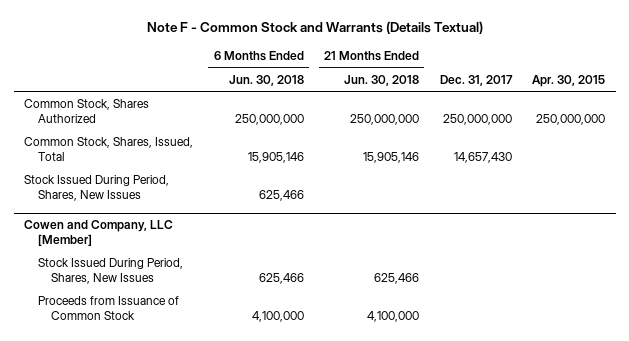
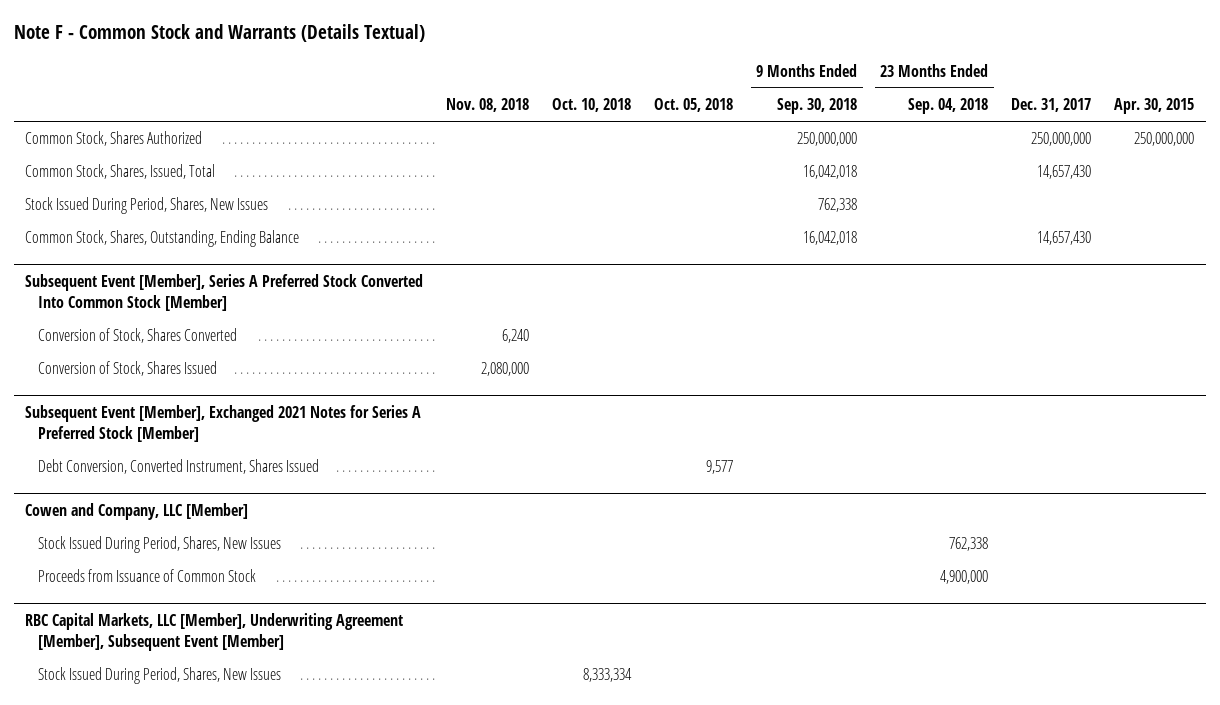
- | 6 Months Ended Jun. 30, 2018 | 21 Months Ended Jun. 30, 2018 | Dec. 31, 2017 | Apr. 30, 2015
+ | Nov. 08, 2018 | Oct. 10, 2018 | Oct. 05, 2018 | 9 Months Ended Sep. 30, 2018 | 23 Months Ended Sep. 04, 2018 | Dec. 31, 2017 | Apr. 30, 2015
+ Common Stock, Shares, Outstanding, Ending Balance | | | | 16,042,018 | | 14,657,430 |
+ Subsequent Event [Member], Series A Preferred Stock Converted Into Common Stock [Member]
+ Conversion of Stock, Shares Converted | 6,240 | | | | | |
+ Conversion of Stock, Shares Issued | 2,080,000 | | | | | |
+ Subsequent Event [Member], Exchanged 2021 Notes for Series A Preferred Stock [Member]
+ Debt Conversion, Converted Instrument, Shares Issued | | | 9,577 | | | |
+ RBC Capital Markets, LLC [Member], Underwriting Agreement [Member], Subsequent Event [Member]
+ Stock Issued During Period, Shares, New Issues | | 8,333,334 | | | | |

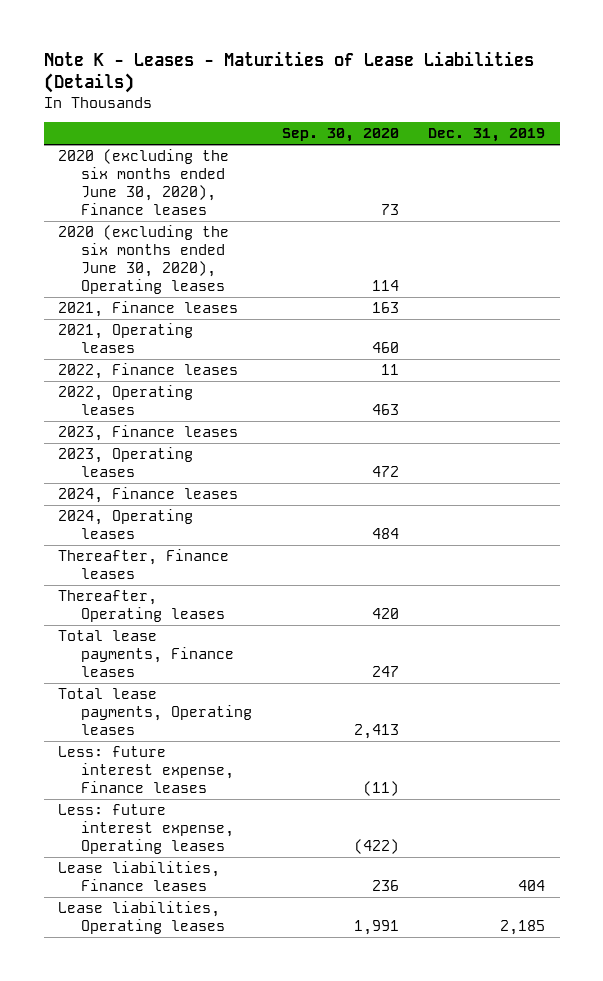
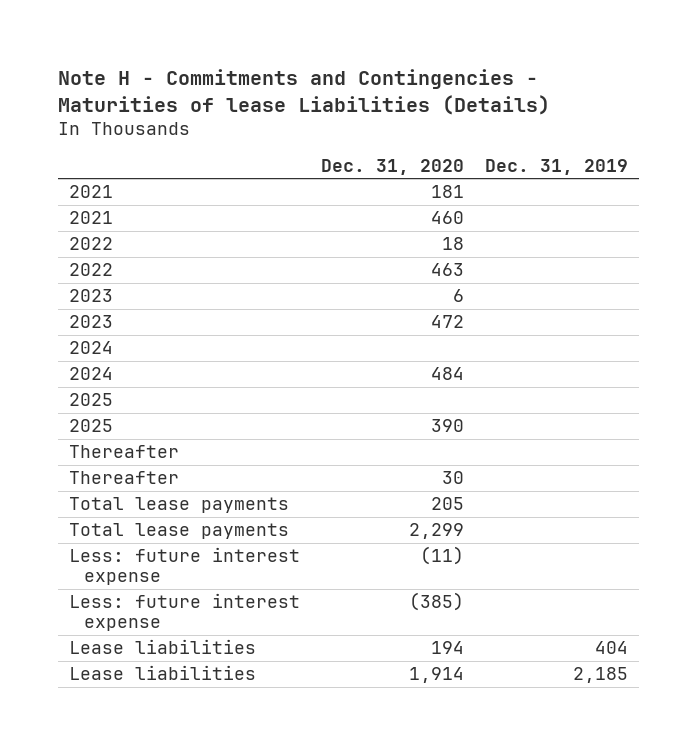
- Note K - Leases - Maturities of Lease Liabilities (Details)
+ Note H - Commitments and Contingencies - Maturities of lease Liabilities (Details)
- | Sep. 30, 2020 | Dec. 31, 2019
+ | Dec. 31, 2020 | Dec. 31, 2019
- 2020 (excluding the six months ended June 30, 2020), Finance leases | 73 |
- 2020 (excluding the six months ended June 30, 2020), Operating leases | 114 |
- 2021, Finance leases | 163 |
- 2021, Operating leases | 460 |
- 2022, Finance leases | 11 |
- 2022, Operating leases | 463 |
- 2023, Finance leases
- 2023, Operating leases | 472 |
- 2024, Finance leases
- 2024, Operating leases | 484 |
- Thereafter, Finance leases
- Thereafter, Operating leases | 420 |
- Total lease payments, Finance leases | 247 |
- Total lease payments, Operating leases | 2,413 |
- Less: future interest expense, Finance leases | (11) |
- Less: future interest expense, Operating leases | (422) |
- Lease liabilities, Finance leases | 236 | 404
- Lease liabilities, Operating leases | 1,991 | 2,185
+ 2021 | 181 |
+ 2021 | 460 |
+ 2022 | 18 |
+ 2022 | 463 |
+ 2023 | 6 |
+ 2023 | 472 |
+ 2024
+ 2024 | 484 |
+ 2025
+ 2025 | 390 |
+ Thereafter
+ Thereafter | 30 |
+ Total lease payments | 205 |
+ Total lease payments | 2,299 |
+ Less: future interest expense | (11) |
+ Less: future interest expense | (385) |
+ Lease liabilities | 194 | 404
+ Lease liabilities | 1,914 | 2,185

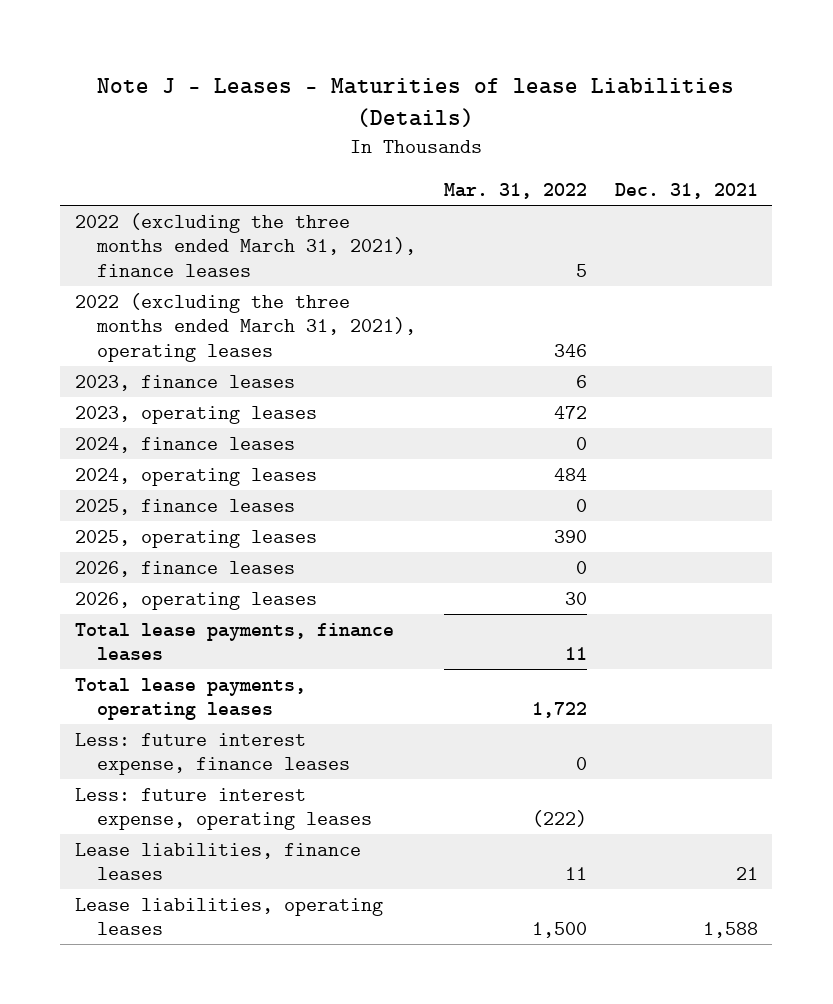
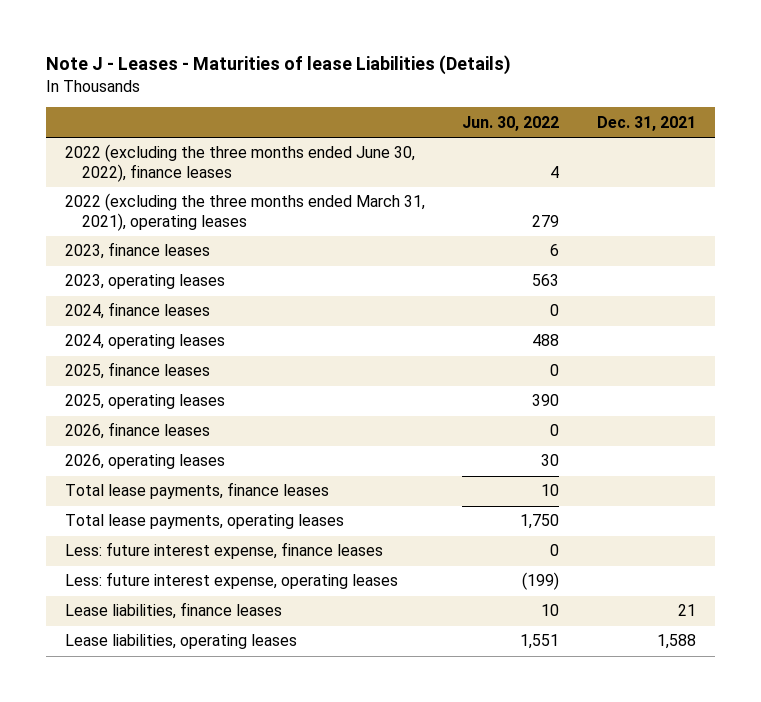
- | Mar. 31, 2022 | Dec. 31, 2021
+ | Jun. 30, 2022 | Dec. 31, 2021
- 2022 (excluding the three months ended March 31, 2021), finance leases | 5 |
+ 2022 (excluding the three months ended June 30, 2022), finance leases | 4 |

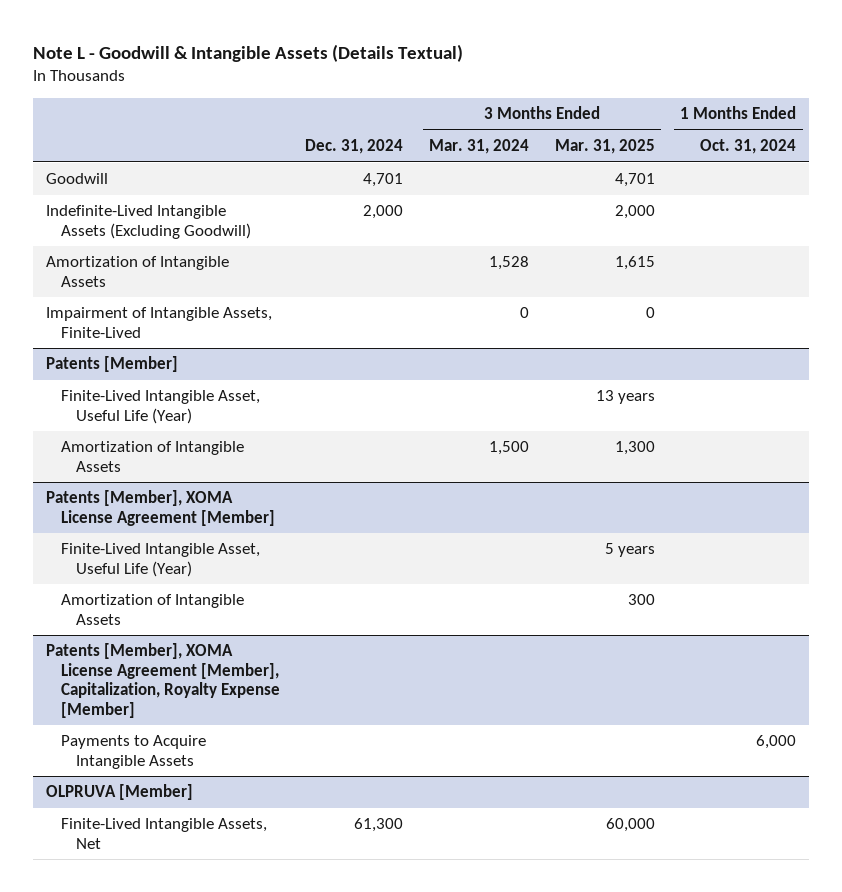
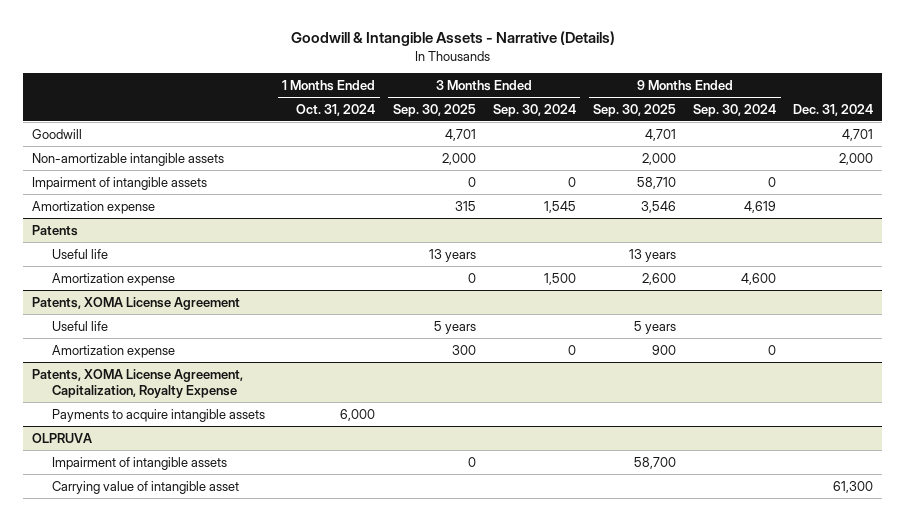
- Note L - Goodwill & Intangible Assets (Details Textual)
+ Goodwill & Intangible Assets - Narrative (Details)
- | Dec. 31, 2024 | 3 Months Ended Mar. 31, 2024 | 3 Months Ended Mar. 31, 2025 | 1 Months Ended Oct. 31, 2024
+ | 1 Months Ended Oct. 31, 2024 | 3 Months Ended Sep. 30, 2025 | 3 Months Ended Sep. 30, 2024 | 9 Months Ended Sep. 30, 2025 | 9 Months Ended Sep. 30, 2024 | Dec. 31, 2024
- Indefinite-Lived Intangible Assets (Excluding Goodwill) | 2,000 | | 2,000 |
- Amortization of Intangible Assets | | 1,528 | 1,615 |
- Impairment of Intangible Assets, Finite-Lived | | 0 | 0 |
- Patents [Member]
- Finite-Lived Intangible Asset, Useful Life (Year) | | | 13 years |
- Amortization of Intangible Assets | | 1,500 | 1,300 |
- Patents [Member], XOMA License Agreement [Member]
- Finite-Lived Intangible Asset, Useful Life (Year) | | | 5 years |
- Amortization of Intangible Assets | | | 300 |
- Patents [Member], XOMA License Agreement [Member], Capitalization, Royalty Expense [Member]
- Payments to Acquire Intangible Assets | | | | 6,000
- OLPRUVA [Member]
- Finite-Lived Intangible Assets, Net | 61,300 | | 60,000 |
+ Non-amortizable intangible assets | | 2,000 | | 2,000 | | 2,000
+ Impairment of intangible assets | | 0 | 0 | 58,710 | 0 |
+ Amortization expense | | 315 | 1,545 | 3,546 | 4,619 |
+ Patents
+ Useful life | | 13 years | | 13 years | |
+ Amortization expense | | 0 | 1,500 | 2,600 | 4,600 |
+ Patents, XOMA License Agreement
+ Useful life | | 5 years | | 5 years | |
+ Amortization expense | | 300 | 0 | 900 | 0 |
+ Patents, XOMA License Agreement, Capitalization, Royalty Expense
+ Payments to acquire intangible assets | 6,000 | | | | |
+ OLPRUVA
+ Impairment of intangible assets | | 0 | | 58,700 | |
+ Carrying value of intangible asset | | | | | | 61,300

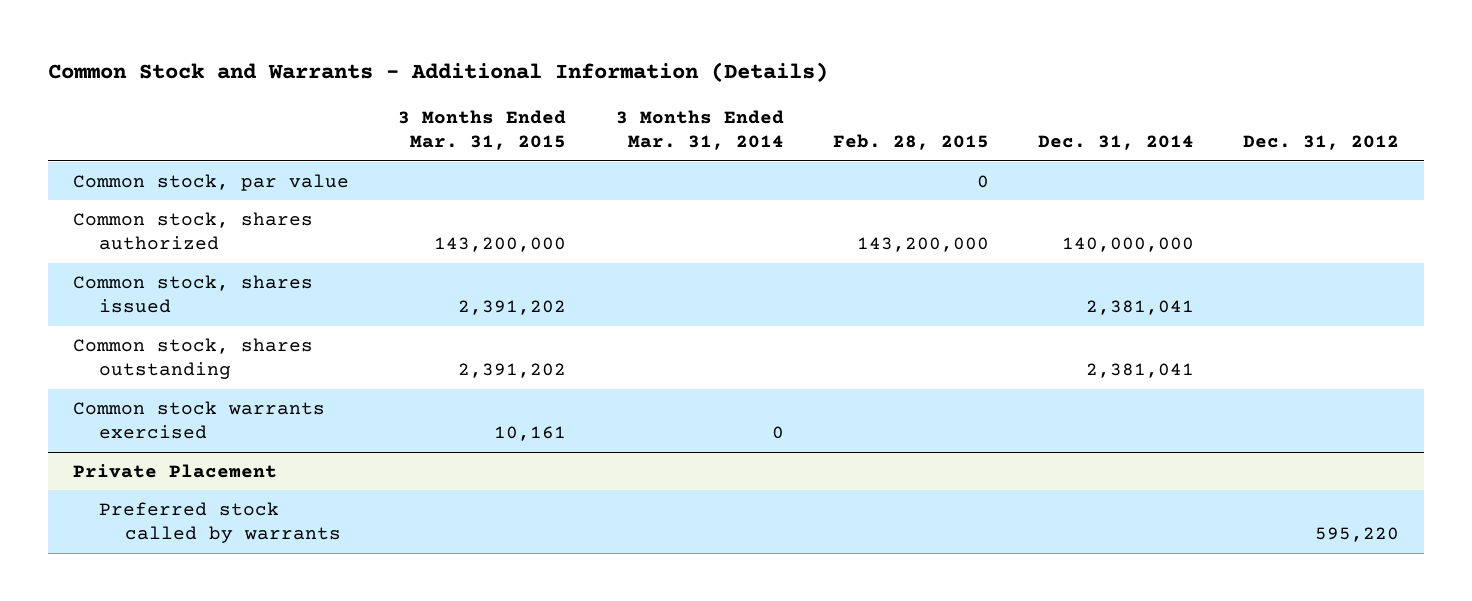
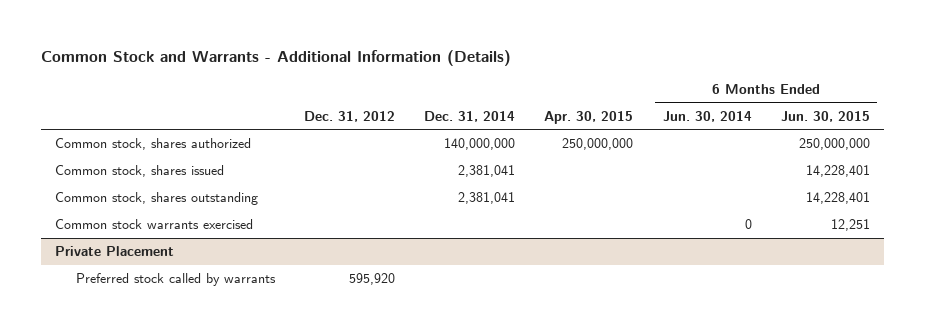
- | 3 Months Ended Mar. 31, 2015 | 3 Months Ended Mar. 31, 2014 | Feb. 28, 2015 | Dec. 31, 2014 | Dec. 31, 2012
+ | Dec. 31, 2012 | Dec. 31, 2014 | Apr. 30, 2015 | 6 Months Ended Jun. 30, 2014 | 6 Months Ended Jun. 30, 2015
- Common stock, par value | | | 0 | |
@ Private Placement
- Preferred stock called by warrants | | | | | 595,220
+ Preferred stock called by warrants | 595,920 | | | |

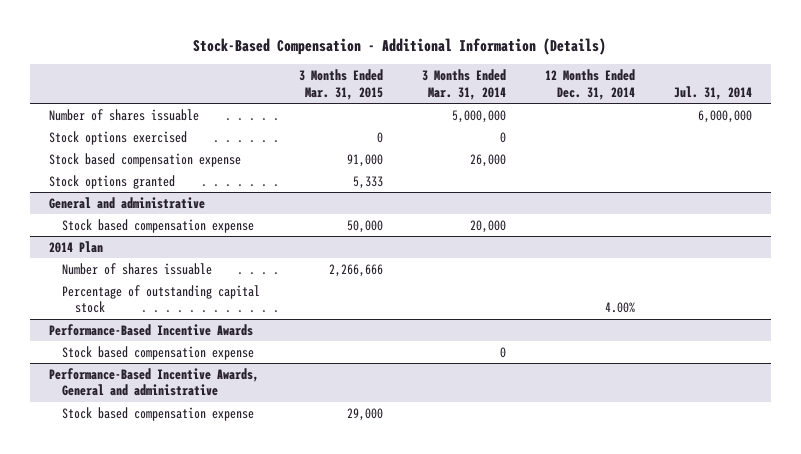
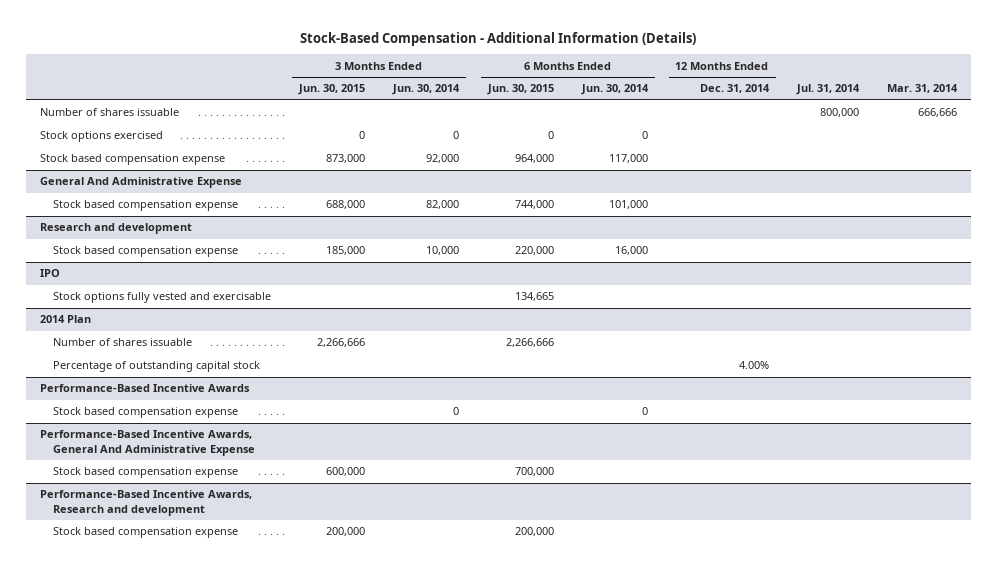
- | 3 Months Ended Mar. 31, 2015 | 3 Months Ended Mar. 31, 2014 | 12 Months Ended Dec. 31, 2014 | Jul. 31, 2014
+ | 3 Months Ended Jun. 30, 2015 | 3 Months Ended Jun. 30, 2014 | 6 Months Ended Jun. 30, 2015 | 6 Months Ended Jun. 30, 2014 | 12 Months Ended Dec. 31, 2014 | Jul. 31, 2014 | Mar. 31, 2014
- Number of shares issuable | | 5,000,000 | | 6,000,000
+ Number of shares issuable | | | | | | 800,000 | 666,666
- Stock options granted | 5,333 | | |
- General and administrative
+ General And Administrative Expense
+ Research and development
+ Stock based compensation expense | 185,000 | 10,000 | 220,000 | 16,000 | | |
+ IPO
+ Stock options fully vested and exercisable | | | 134,665 | | | |
- Performance-Based Incentive Awards, General and administrative
+ Performance-Based Incentive Awards, General And Administrative Expense
+ Performance-Based Incentive Awards, Research and development
+ Stock based compensation expense | 200,000 | | 200,000 | | | |

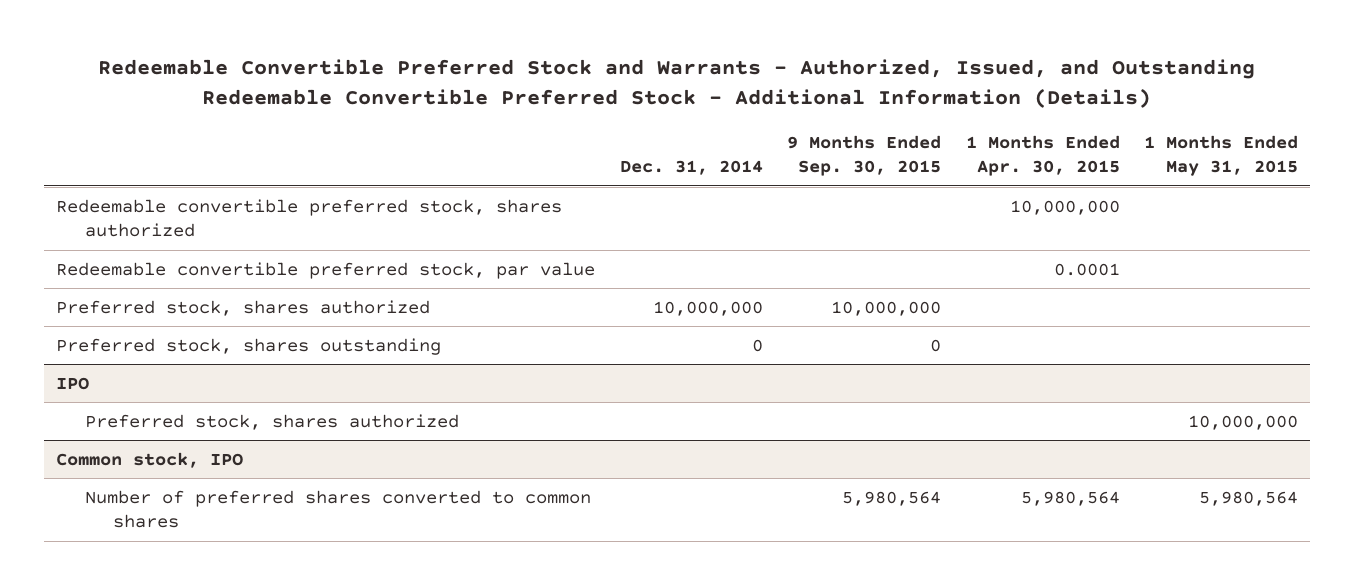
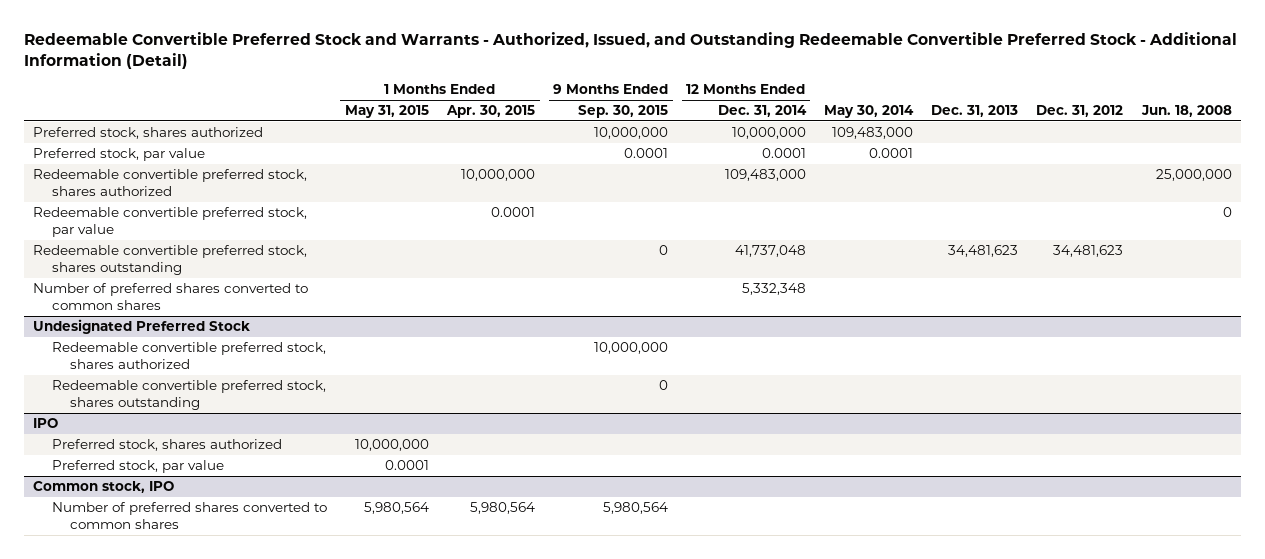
- Redeemable Convertible Preferred Stock and Warrants - Authorized, Issued, and Outstanding Redeemable Convertible Preferred Stock - Additional Information (Details)
+ Redeemable Convertible Preferred Stock and Warrants - Authorized, Issued, and Outstanding Redeemable Convertible Preferred Stock - Additional Information (Detail)
- | Dec. 31, 2014 | 9 Months Ended Sep. 30, 2015 | 1 Months Ended Apr. 30, 2015 | 1 Months Ended May 31, 2015
+ | 1 Months Ended May 31, 2015 | 1 Months Ended Apr. 30, 2015 | 9 Months Ended Sep. 30, 2015 | 12 Months Ended Dec. 31, 2014 | May 30, 2014 | Dec. 31, 2013 | Dec. 31, 2012 | Jun. 18, 2008
moved up: Preferred stock, shares authorized | | | 10,000,000 | 10,000,000 | 109,483,000 | | |
+ Preferred stock, par value | | | 0.0001 | 0.0001 | 0.0001 | | |
- Preferred stock, shares outstanding | 0 | 0 | |
+ Redeemable convertible preferred stock, shares outstanding | | | 0 | 41,737,048 | | 34,481,623 | 34,481,623 |
+ Number of preferred shares converted to common shares | | | | 5,332,348 | | | |
+ Undesignated Preferred Stock
+ Redeemable convertible preferred stock, shares authorized | | | 10,000,000 | | | | |
+ Redeemable convertible preferred stock, shares outstanding | | | 0 | | | | |
@ IPO
+ Preferred stock, par value | 0.0001 | | | | | | |

